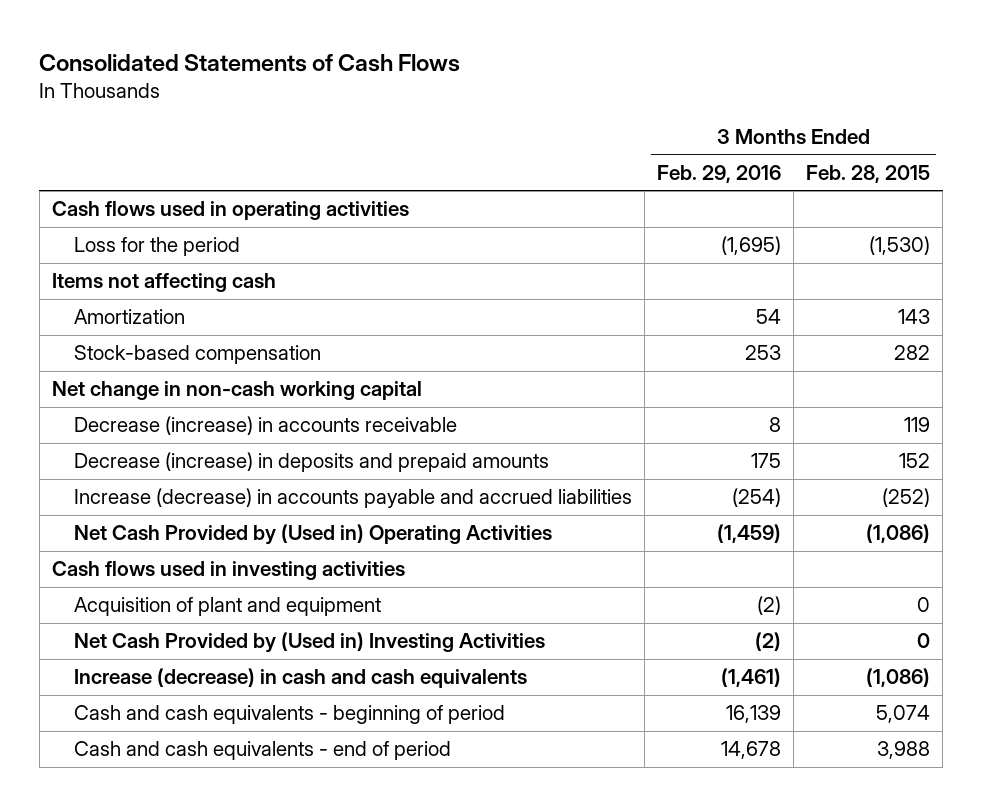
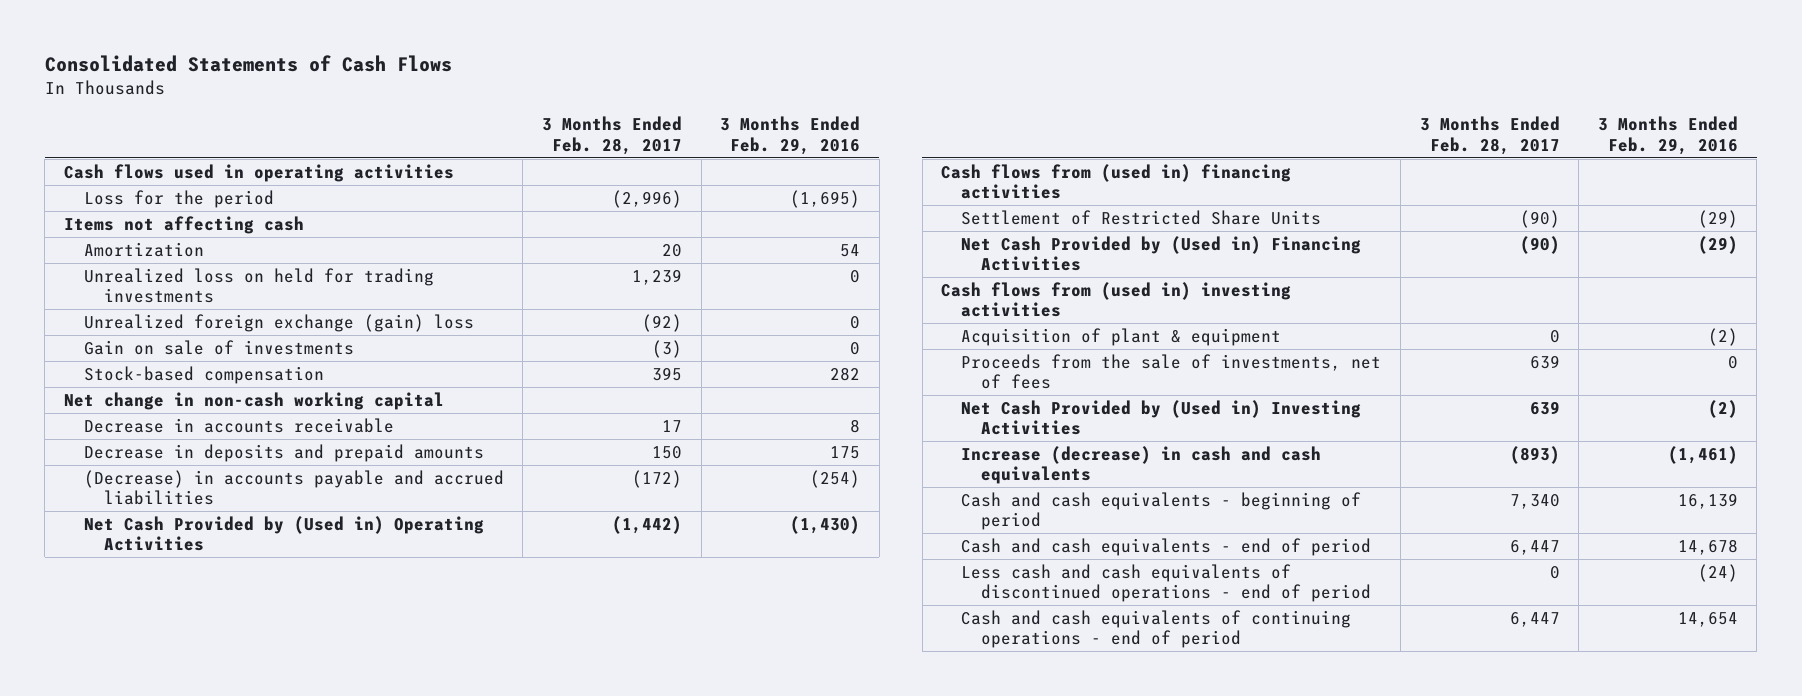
- | 3 Months Ended Feb. 29, 2016 | 3 Months Ended Feb. 28, 2015
+ | 3 Months Ended Feb. 28, 2017 | 3 Months Ended Feb. 29, 2016
- Stock-based compensation | 253 | 282
+ Unrealized loss on held for trading investments | 1,239 | 0
+ Unrealized foreign exchange (gain) loss | (92) | 0
+ Gain on sale of investments | (3) | 0
+ Stock-based compensation | 395 | 282
- Decrease (increase) in accounts receivable | 8 | 119
- Decrease (increase) in deposits and prepaid amounts | 175 | 152
- Increase (decrease) in accounts payable and accrued liabilities | (254) | (252)
- Net Cash Provided by (Used in) Operating Activities | (1,459) | (1,086)
- Cash flows used in investing activities
- Acquisition of plant and equipment | (2) | 0
+ Decrease in accounts receivable | 17 | 8
+ Decrease in deposits and prepaid amounts | 150 | 175
+ (Decrease) in accounts payable and accrued liabilities | (172) | (254)
+ Net Cash Provided by (Used in) Operating Activities | (1,442) | (1,430)
+ Cash flows from (used in) financing activities
+ Settlement of Restricted Share Units | (90) | (29)
+ Net Cash Provided by (Used in) Financing Activities | (90) | (29)
+ Cash flows from (used in) investing activities
+ Acquisition of plant & equipment | 0 | (2)
+ Proceeds from the sale of investments, net of fees | 639 | 0
+ Less cash and cash equivalents of discontinued operations - end of period | 0 | (24)
+ Cash and cash equivalents of continuing operations - end of period | 6,447 | 14,654

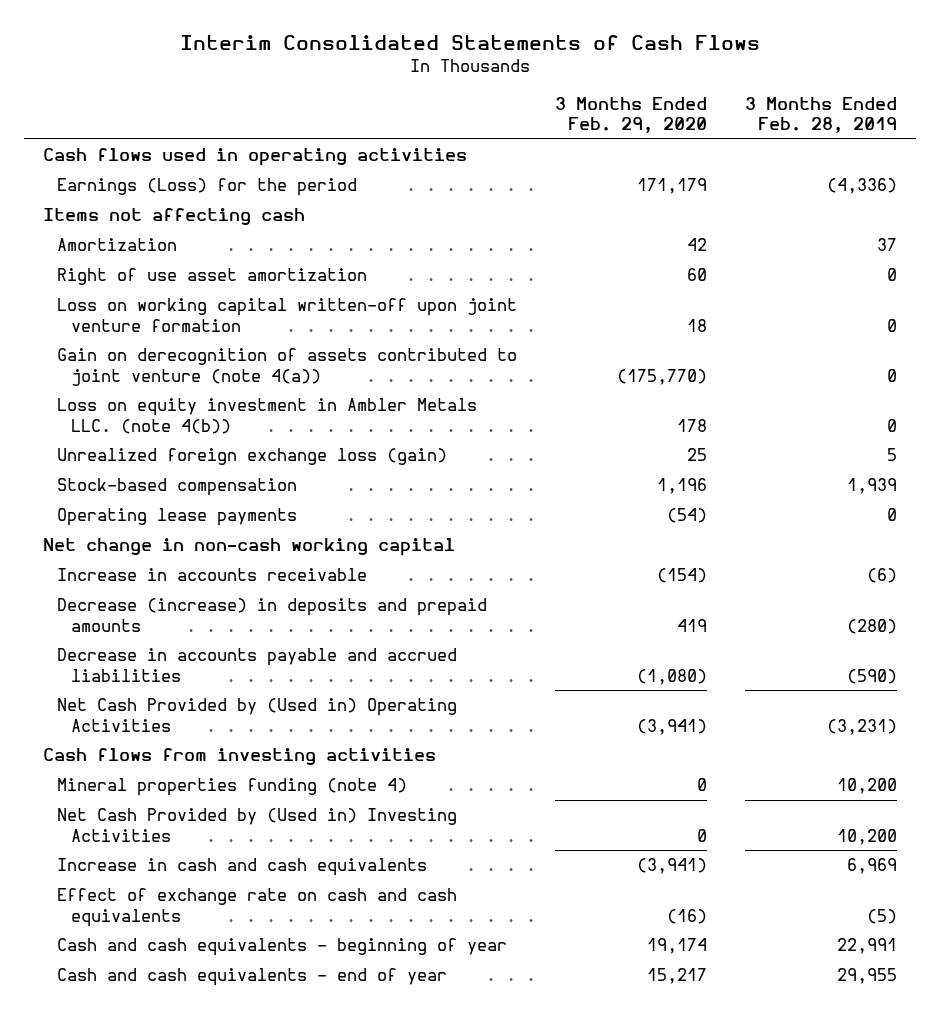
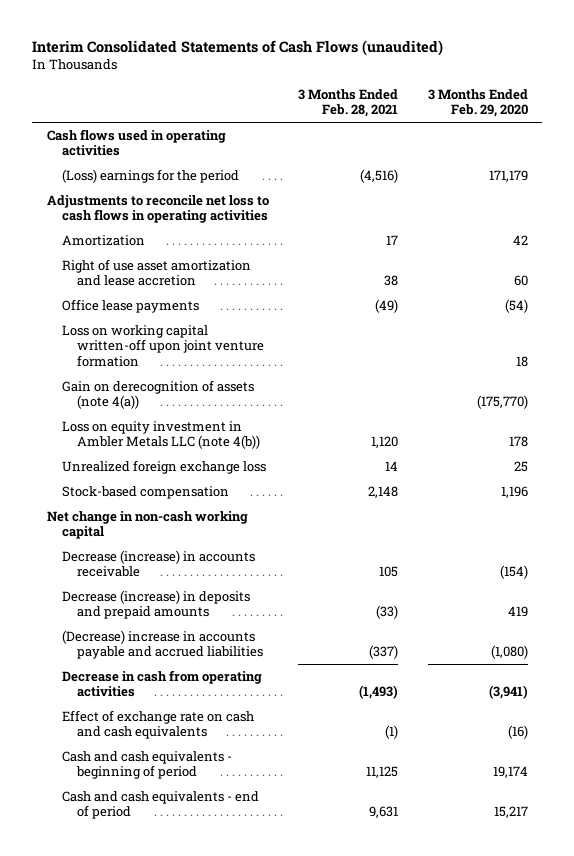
- Interim Consolidated Statements of Cash Flows
+ Interim Consolidated Statements of Cash Flows (unaudited)
- | 3 Months Ended Feb. 29, 2020 | 3 Months Ended Feb. 28, 2019
+ | 3 Months Ended Feb. 28, 2021 | 3 Months Ended Feb. 29, 2020
- Earnings (Loss) for the period | 171,179 | (4,336)
- Items not affecting cash
+ (Loss) earnings for the period | (4,516) | 171,179
+ Adjustments to reconcile net loss to cash flows in operating activities
- Right of use asset amortization | 60 | 0
+ Right of use asset amortization and lease accretion | 38 | 60
+ Office lease payments | (49) | (54)
- Gain on derecognition of assets contributed to joint venture (note 4(a)) | (175,770) | 0
- Loss on equity investment in Ambler Metals LLC. (note 4(b)) | 178 | 0
- Unrealized foreign exchange loss (gain) | 25 | 5
+ Gain on derecognition of assets (note 4(a)) | | (175,770)
+ Loss on equity investment in Ambler Metals LLC (note 4(b)) | 1,120 | 178
+ Unrealized foreign exchange loss | 14 | 25
- Operating lease payments | (54) | 0
- Increase in accounts receivable | (154) | (6)
+ Decrease (increase) in accounts receivable | 105 | (154)
- Decrease in accounts payable and accrued liabilities | (1,080) | (590)
- Net Cash Provided by (Used in) Operating Activities | (3,941) | (3,231)
- Cash flows from investing activities
- Mineral properties funding (note 4) | 0 | 10,200
- Net Cash Provided by (Used in) Investing Activities | 0 | 10,200
- Increase in cash and cash equivalents | (3,941) | 6,969
+ (Decrease) increase in accounts payable and accrued liabilities | (337) | (1,080)
+ Decrease in cash from operating activities | (1,493) | (3,941)
- Cash and cash equivalents - beginning of year | 19,174 | 22,991
- Cash and cash equivalents - end of year | 15,217 | 29,955
+ Cash and cash equivalents - beginning of period | 11,125 | 19,174
+ Cash and cash equivalents - end of period | 9,631 | 15,217

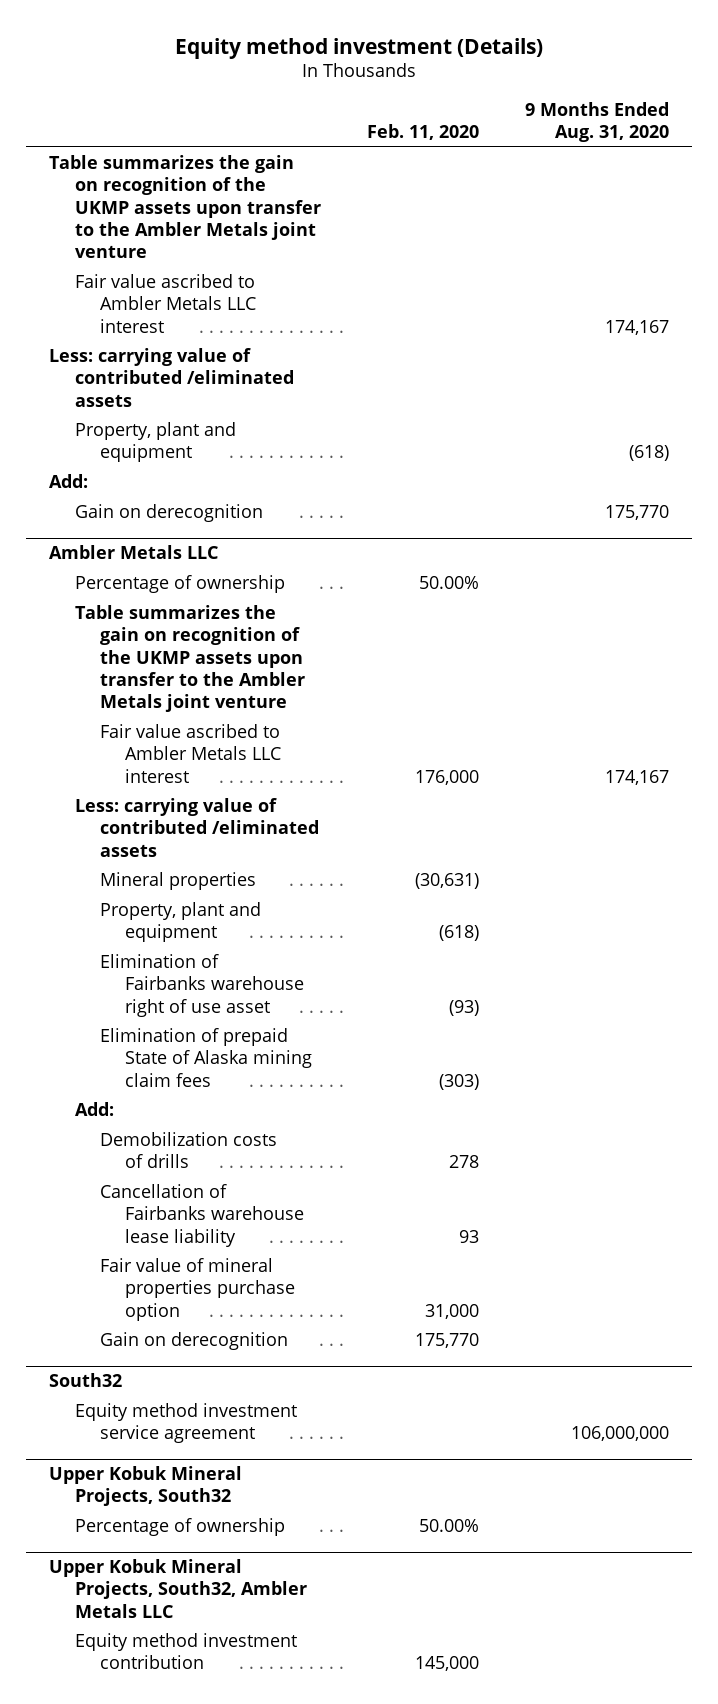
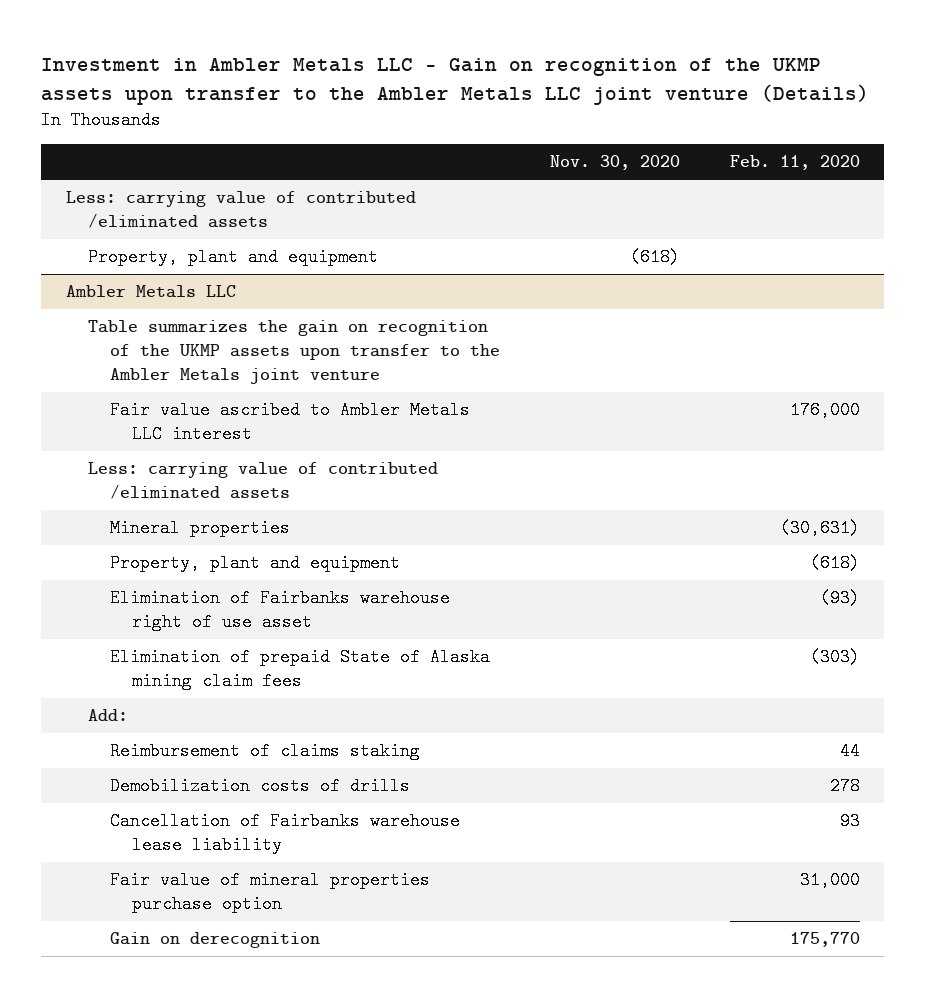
- Equity method investment (Details)
+ Investment in Ambler Metals LLC - Gain on recognition of the UKMP assets upon transfer to the Ambler Metals LLC joint venture (Details)
- | Feb. 11, 2020 | 9 Months Ended Aug. 31, 2020
+ | Nov. 30, 2020 | Feb. 11, 2020
- Table summarizes the gain on recognition of the UKMP assets upon transfer to the Ambler Metals joint venture
- Fair value ascribed to Ambler Metals LLC interest | | 174,167
- Add:
- Gain on derecognition | | 175,770
@ Ambler Metals LLC
- Percentage of ownership | 50.00% |
+ Reimbursement of claims staking | | 44
- South32
- Equity method investment service agreement | | 106,000,000
- Upper Kobuk Mineral Projects, South32
- Percentage of ownership | 50.00% |
- Upper Kobuk Mineral Projects, South32, Ambler Metals LLC
- Equity method investment contribution | 145,000 |

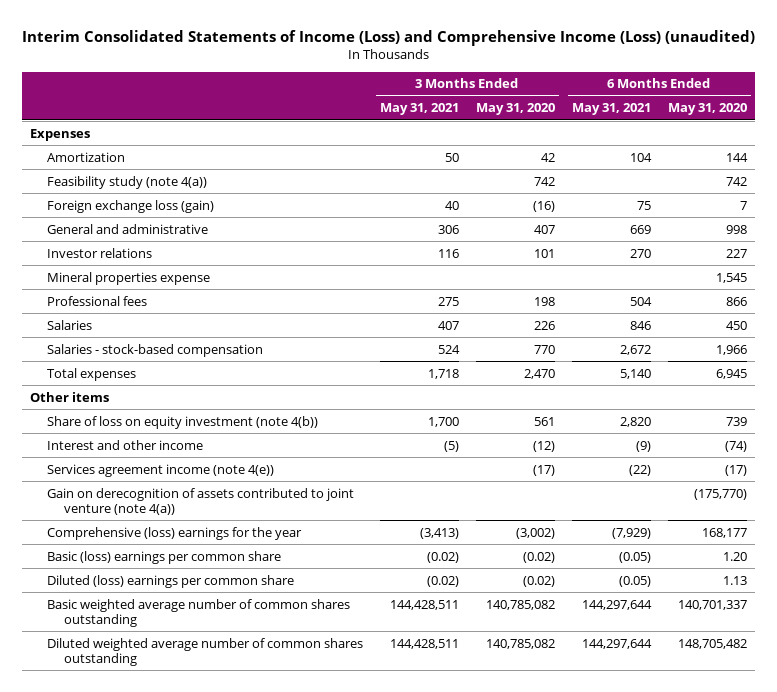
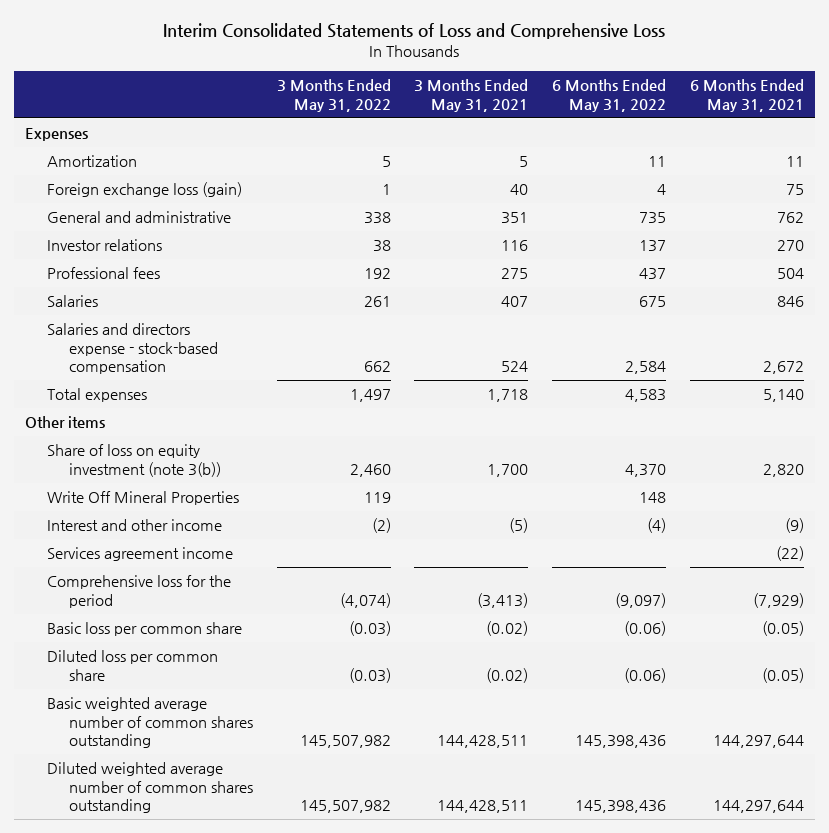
- Interim Consolidated Statements of Income (Loss) and Comprehensive Income (Loss) (unaudited)
+ Interim Consolidated Statements of Loss and Comprehensive Loss
- | 3 Months Ended May 31, 2021 | 3 Months Ended May 31, 2020 | 6 Months Ended May 31, 2021 | 6 Months Ended May 31, 2020
+ | 3 Months Ended May 31, 2022 | 3 Months Ended May 31, 2021 | 6 Months Ended May 31, 2022 | 6 Months Ended May 31, 2021
- Amortization | 50 | 42 | 104 | 144
- Feasibility study (note 4(a)) | | 742 | | 742
+ Amortization | 5 | 5 | 11 | 11
- General and administrative | 306 | 407 | 669 | 998
+ General and administrative | 338 | 351 | 735 | 762
- Mineral properties expense | | | | 1,545
- Salaries - stock-based compensation | 524 | 770 | 2,672 | 1,966
+ Salaries and directors expense - stock-based compensation | 662 | 524 | 2,584 | 2,672
- Share of loss on equity investment (note 4(b)) | 1,700 | 561 | 2,820 | 739
+ Share of loss on equity investment (note 3(b)) | 2,460 | 1,700 | 4,370 | 2,820
+ Write Off Mineral Properties | 119 | | 148 |
- Services agreement income (note 4(e)) | | (17) | (22) | (17)
- Gain on derecognition of assets contributed to joint venture (note 4(a)) | | | | (175,770)
- Comprehensive (loss) earnings for the year | (3,413) | (3,002) | (7,929) | 168,177
- Basic (loss) earnings per common share | (0.02) | (0.02) | (0.05) | 1.20
- Diluted (loss) earnings per common share | (0.02) | (0.02) | (0.05) | 1.13
+ Services agreement income | | | | (22)
+ Comprehensive loss for the period | (4,074) | (3,413) | (9,097) | (7,929)
+ Basic loss per common share | (0.03) | (0.02) | (0.06) | (0.05)
+ Diluted loss per common share | (0.03) | (0.02) | (0.06) | (0.05)

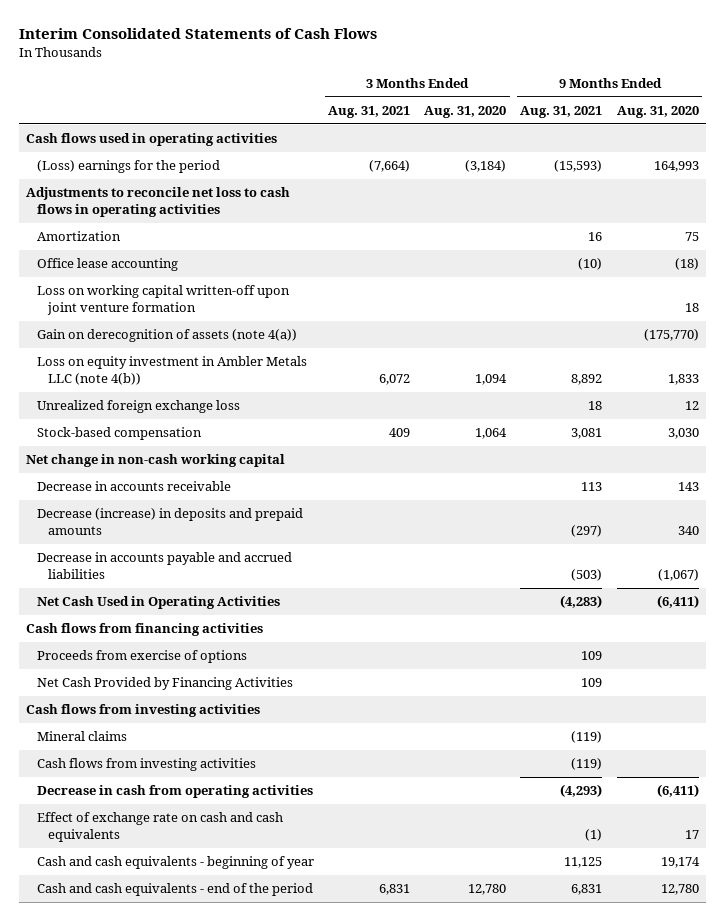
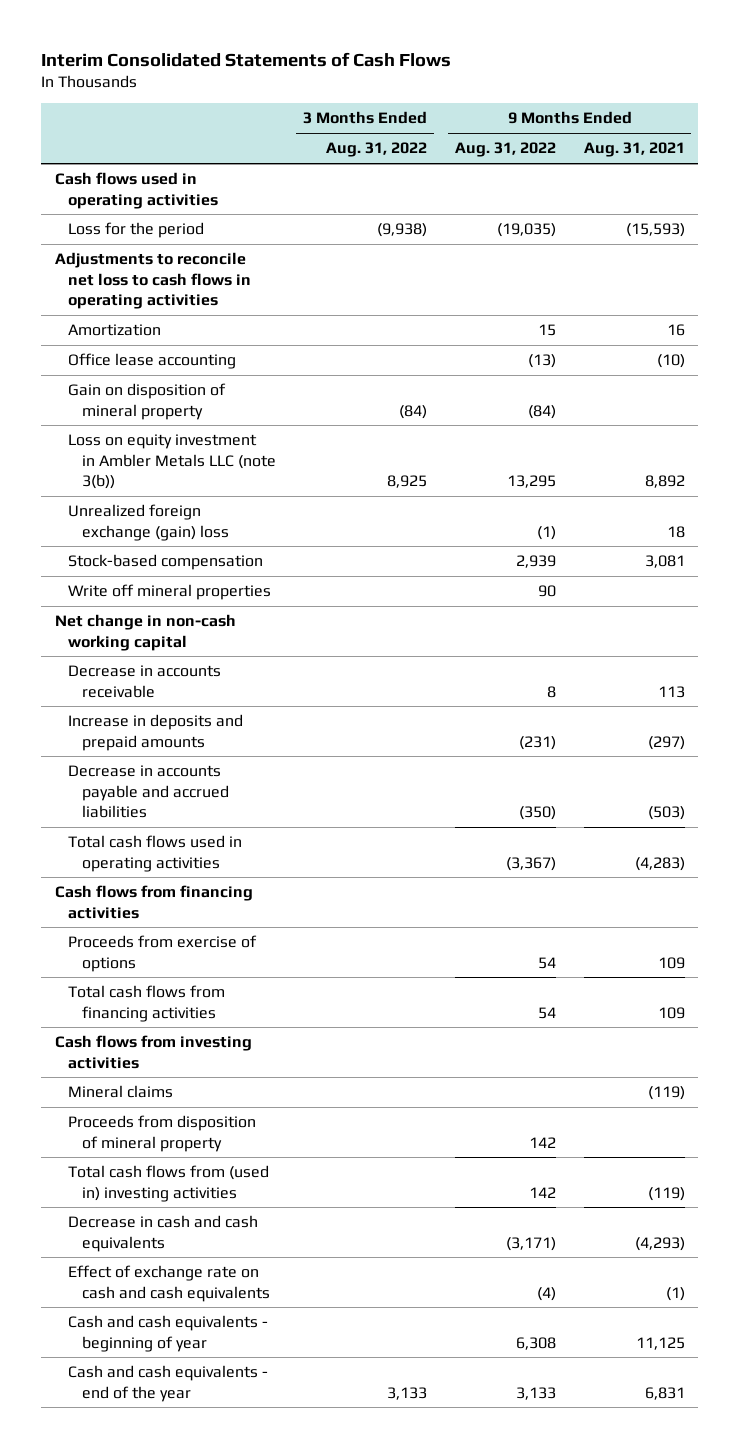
- | 3 Months Ended Aug. 31, 2021 | 3 Months Ended Aug. 31, 2020 | 9 Months Ended Aug. 31, 2021 | 9 Months Ended Aug. 31, 2020
+ | 3 Months Ended Aug. 31, 2022 | 9 Months Ended Aug. 31, 2022 | 9 Months Ended Aug. 31, 2021
- (Loss) earnings for the period | (7,664) | (3,184) | (15,593) | 164,993
+ Loss for the period | (9,938) | (19,035) | (15,593)
- Loss on working capital written-off upon joint venture formation | | | | 18
- Gain on derecognition of assets (note 4(a)) | | | | (175,770)
- Loss on equity investment in Ambler Metals LLC (note 4(b)) | 6,072 | 1,094 | 8,892 | 1,833
- Unrealized foreign exchange loss | | | 18 | 12
+ Gain on disposition of mineral property | (84) | (84) |
+ Loss on equity investment in Ambler Metals LLC (note 3(b)) | 8,925 | 13,295 | 8,892
+ Unrealized foreign exchange (gain) loss | | (1) | 18
+ Write off mineral properties | | 90 |
- Decrease (increase) in deposits and prepaid amounts | | | (297) | 340
+ Increase in deposits and prepaid amounts | | (231) | (297)
- Net Cash Used in Operating Activities | | | (4,283) | (6,411)
+ Total cash flows used in operating activities | | (3,367) | (4,283)
- Net Cash Provided by Financing Activities | | | 109 |
+ Total cash flows from financing activities | | 54 | 109
- Cash flows from investing activities | | | (119) |
- Decrease in cash from operating activities | | | (4,293) | (6,411)
+ Proceeds from disposition of mineral property | | 142 |
+ Total cash flows from (used in) investing activities | | 142 | (119)
+ Decrease in cash and cash equivalents | | (3,171) | (4,293)
- Cash and cash equivalents - end of the period | 6,831 | 12,780 | 6,831 | 12,780
+ Cash and cash equivalents - end of the year | 3,133 | 3,133 | 6,831

